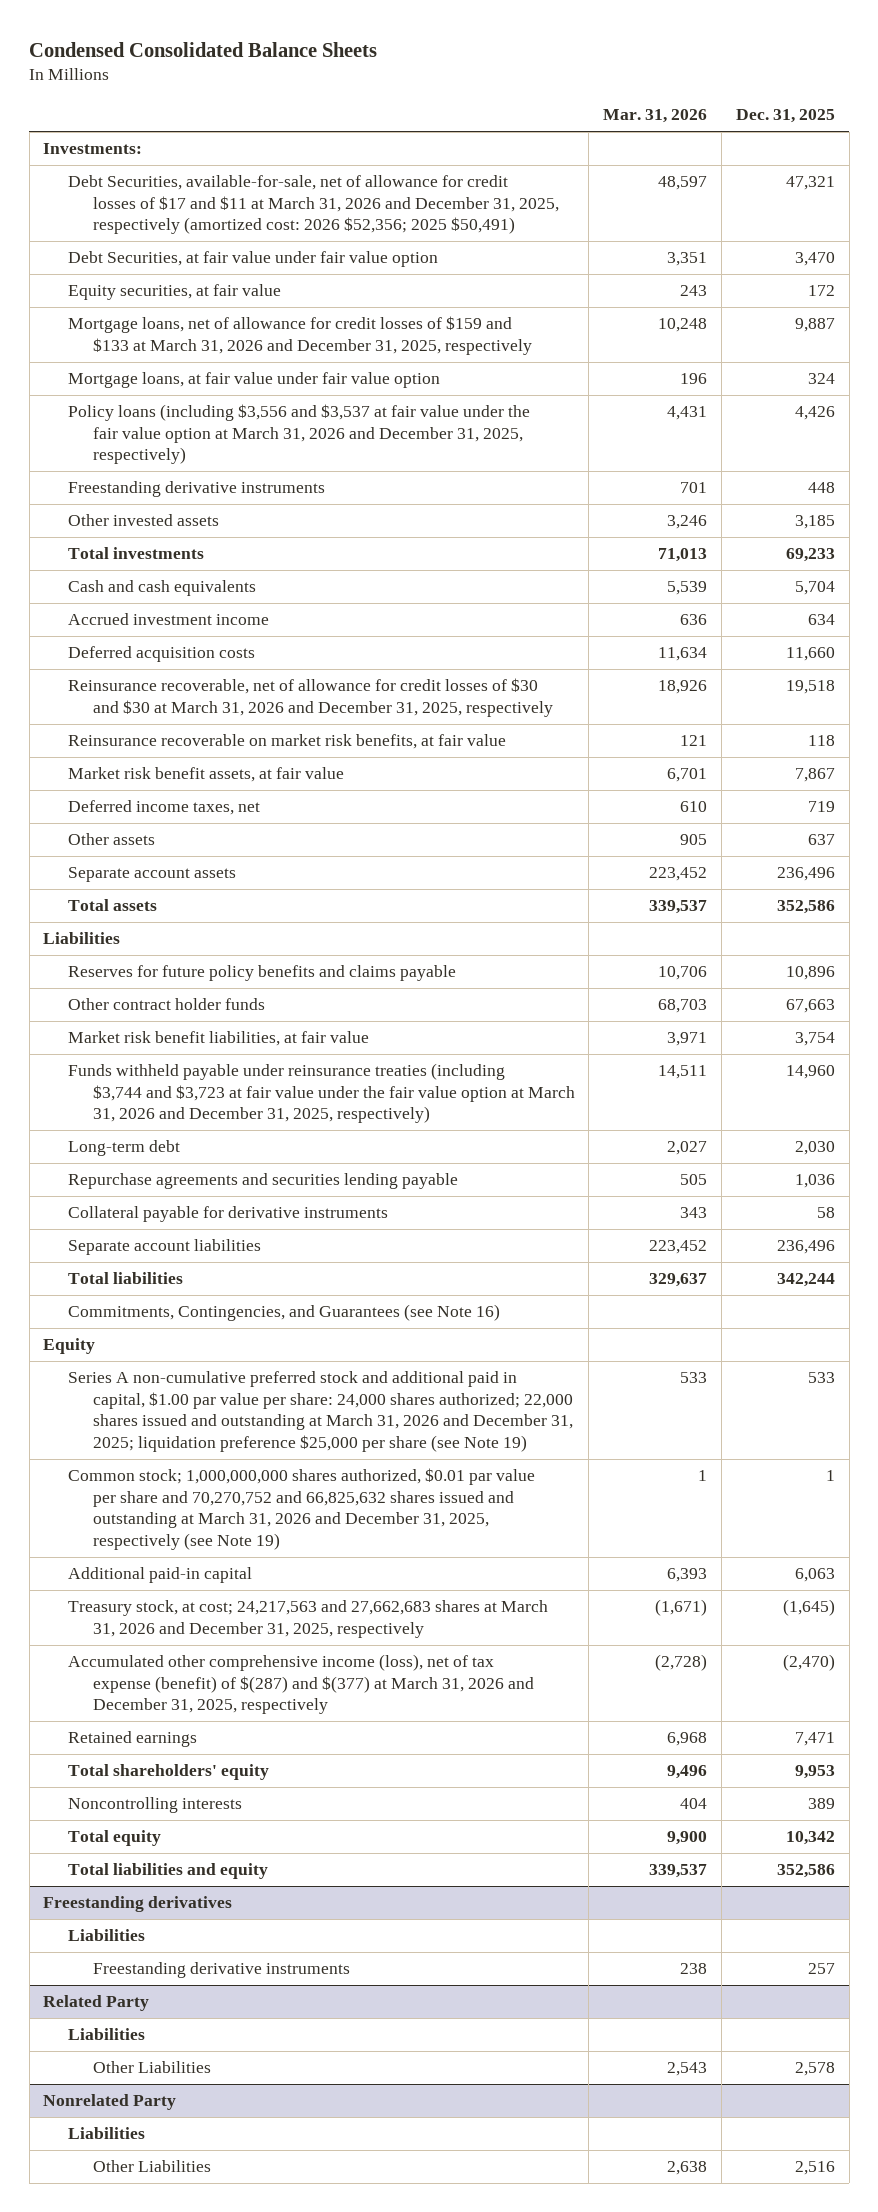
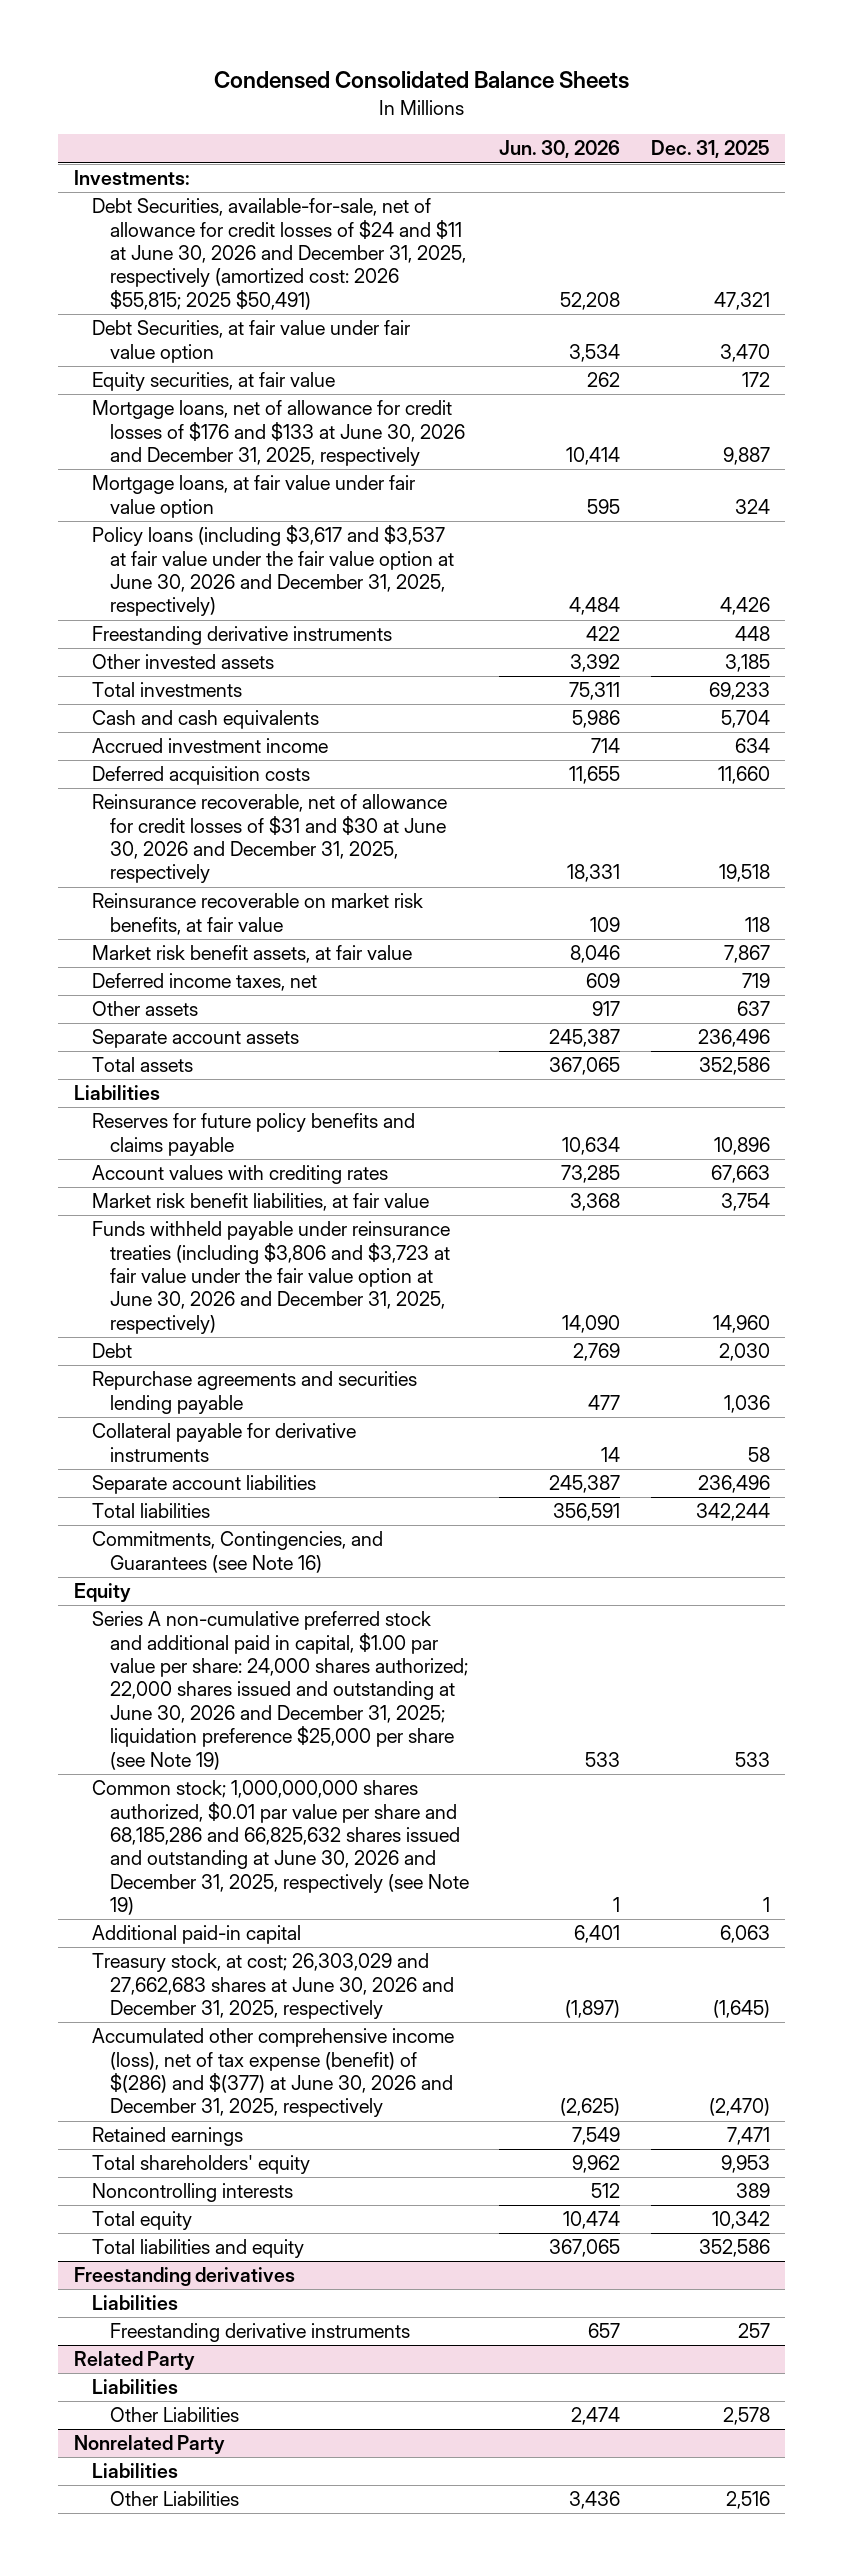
- | Mar. 31, 2026 | Dec. 31, 2025
+ | Jun. 30, 2026 | Dec. 31, 2025
- Debt Securities, available-for-sale, net of allowance for credit losses of $17 and $11 at March 31, 2026 and December 31, 2025, respectively (amortized cost: 2026 $52,356; 2025 $50,491) | 48,597 | 47,321
+ Debt Securities, available-for-sale, net of allowance for credit losses of $24 and $11 at June 30, 2026 and December 31, 2025, respectively (amortized cost: 2026 $55,815; 2025 $50,491) | 52,208 | 47,321
- Mortgage loans, net of allowance for credit losses of $159 and $133 at March 31, 2026 and December 31, 2025, respectively | 10,248 | 9,887
+ Mortgage loans, net of allowance for credit losses of $176 and $133 at June 30, 2026 and December 31, 2025, respectively | 10,414 | 9,887
- Policy loans (including $3,556 and $3,537 at fair value under the fair value option at March 31, 2026 and December 31, 2025, respectively) | 4,431 | 4,426
+ Policy loans (including $3,617 and $3,537 at fair value under the fair value option at June 30, 2026 and December 31, 2025, respectively) | 4,484 | 4,426
- Reinsurance recoverable, net of allowance for credit losses of $30 and $30 at March 31, 2026 and December 31, 2025, respectively | 18,926 | 19,518
+ Reinsurance recoverable, net of allowance for credit losses of $31 and $30 at June 30, 2026 and December 31, 2025, respectively | 18,331 | 19,518
- Other contract holder funds | 68,703 | 67,663
+ Account values with crediting rates | 73,285 | 67,663
- Funds withheld payable under reinsurance treaties (including $3,744 and $3,723 at fair value under the fair value option at March 31, 2026 and December 31, 2025, respectively) | 14,511 | 14,960
- Long-term debt | 2,027 | 2,030
+ Funds withheld payable under reinsurance treaties (including $3,806 and $3,723 at fair value under the fair value option at June 30, 2026 and December 31, 2025, respectively) | 14,090 | 14,960
+ Debt | 2,769 | 2,030
- Series A non-cumulative preferred stock and additional paid in capital, $1.00 par value per share: 24,000 shares authorized; 22,000 shares issued and outstanding at March 31, 2026 and December 31, 2025; liquidation preference $25,000 per share (see Note 19) | 533 | 533
- Common stock; 1,000,000,000 shares authorized, $0.01 par value per share and 70,270,752 and 66,825,632 shares issued and outstanding at March 31, 2026 and December 31, 2025, respectively (see Note 19) | 1 | 1
+ Series A non-cumulative preferred stock and additional paid in capital, $1.00 par value per share: 24,000 shares authorized; 22,000 shares issued and outstanding at June 30, 2026 and December 31, 2025; liquidation preference $25,000 per share (see Note 19) | 533 | 533
+ Common stock; 1,000,000,000 shares authorized, $0.01 par value per share and 68,185,286 and 66,825,632 shares issued and outstanding at June 30, 2026 and December 31, 2025, respectively (see Note 19) | 1 | 1
- Treasury stock, at cost; 24,217,563 and 27,662,683 shares at March 31, 2026 and December 31, 2025, respectively | (1,671) | (1,645)
- Accumulated other comprehensive income (loss), net of tax expense (benefit) of $(287) and $(377) at March 31, 2026 and December 31, 2025, respectively | (2,728) | (2,470)
+ Treasury stock, at cost; 26,303,029 and 27,662,683 shares at June 30, 2026 and December 31, 2025, respectively | (1,897) | (1,645)
+ Accumulated other comprehensive income (loss), net of tax expense (benefit) of $(286) and $(377) at June 30, 2026 and December 31, 2025, respectively | (2,625) | (2,470)

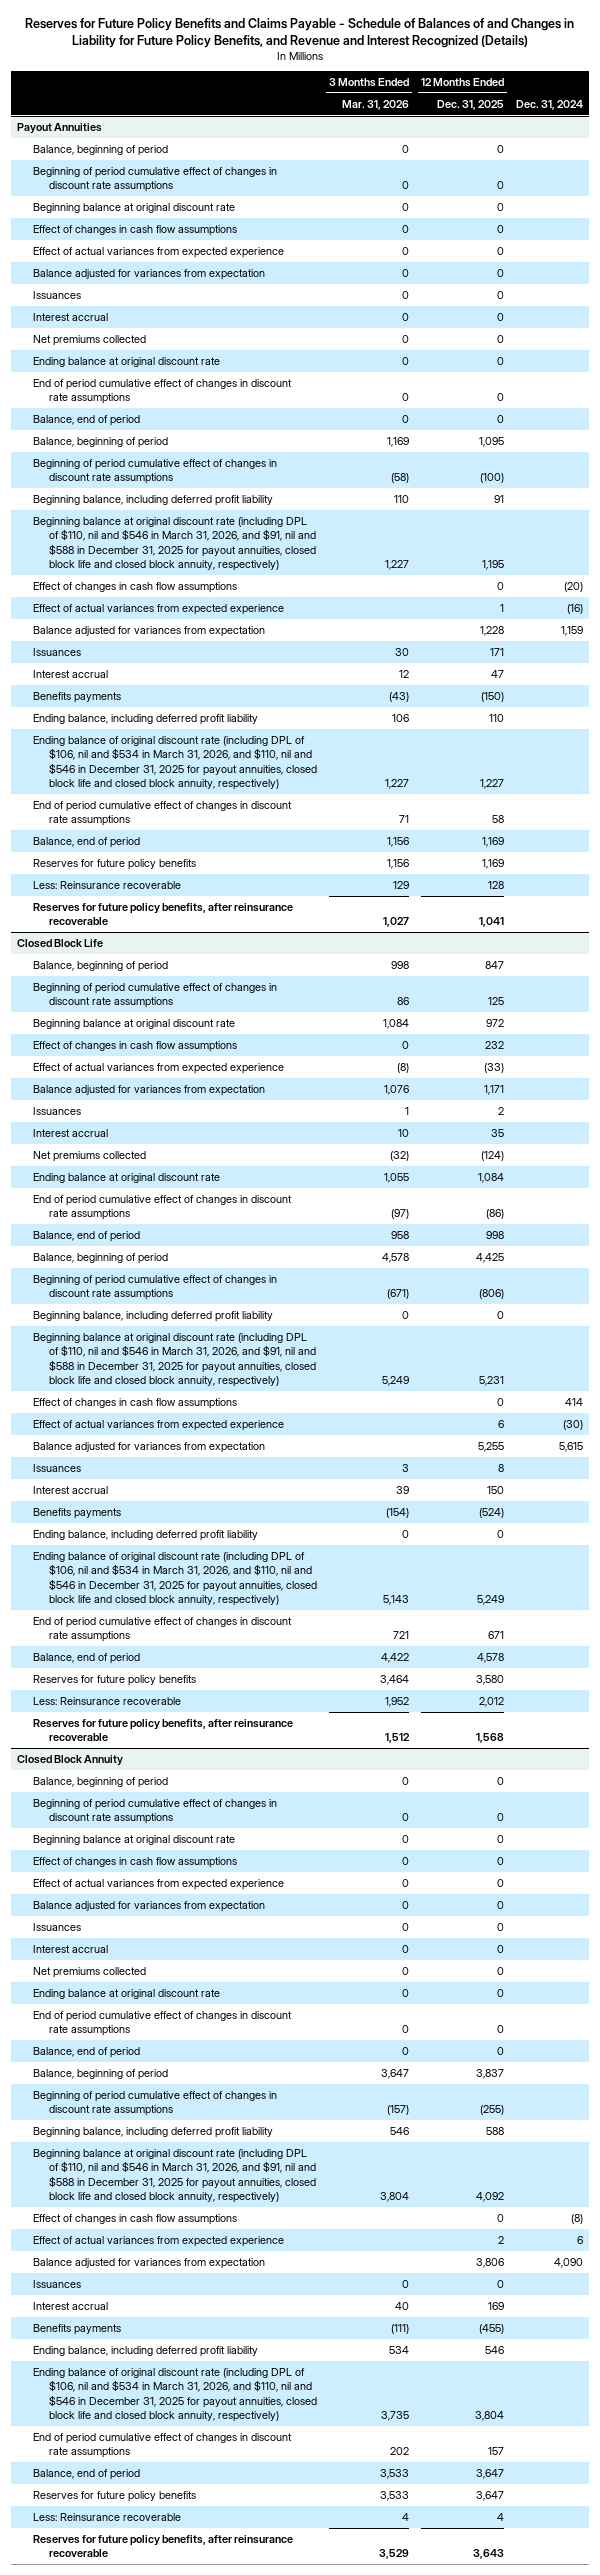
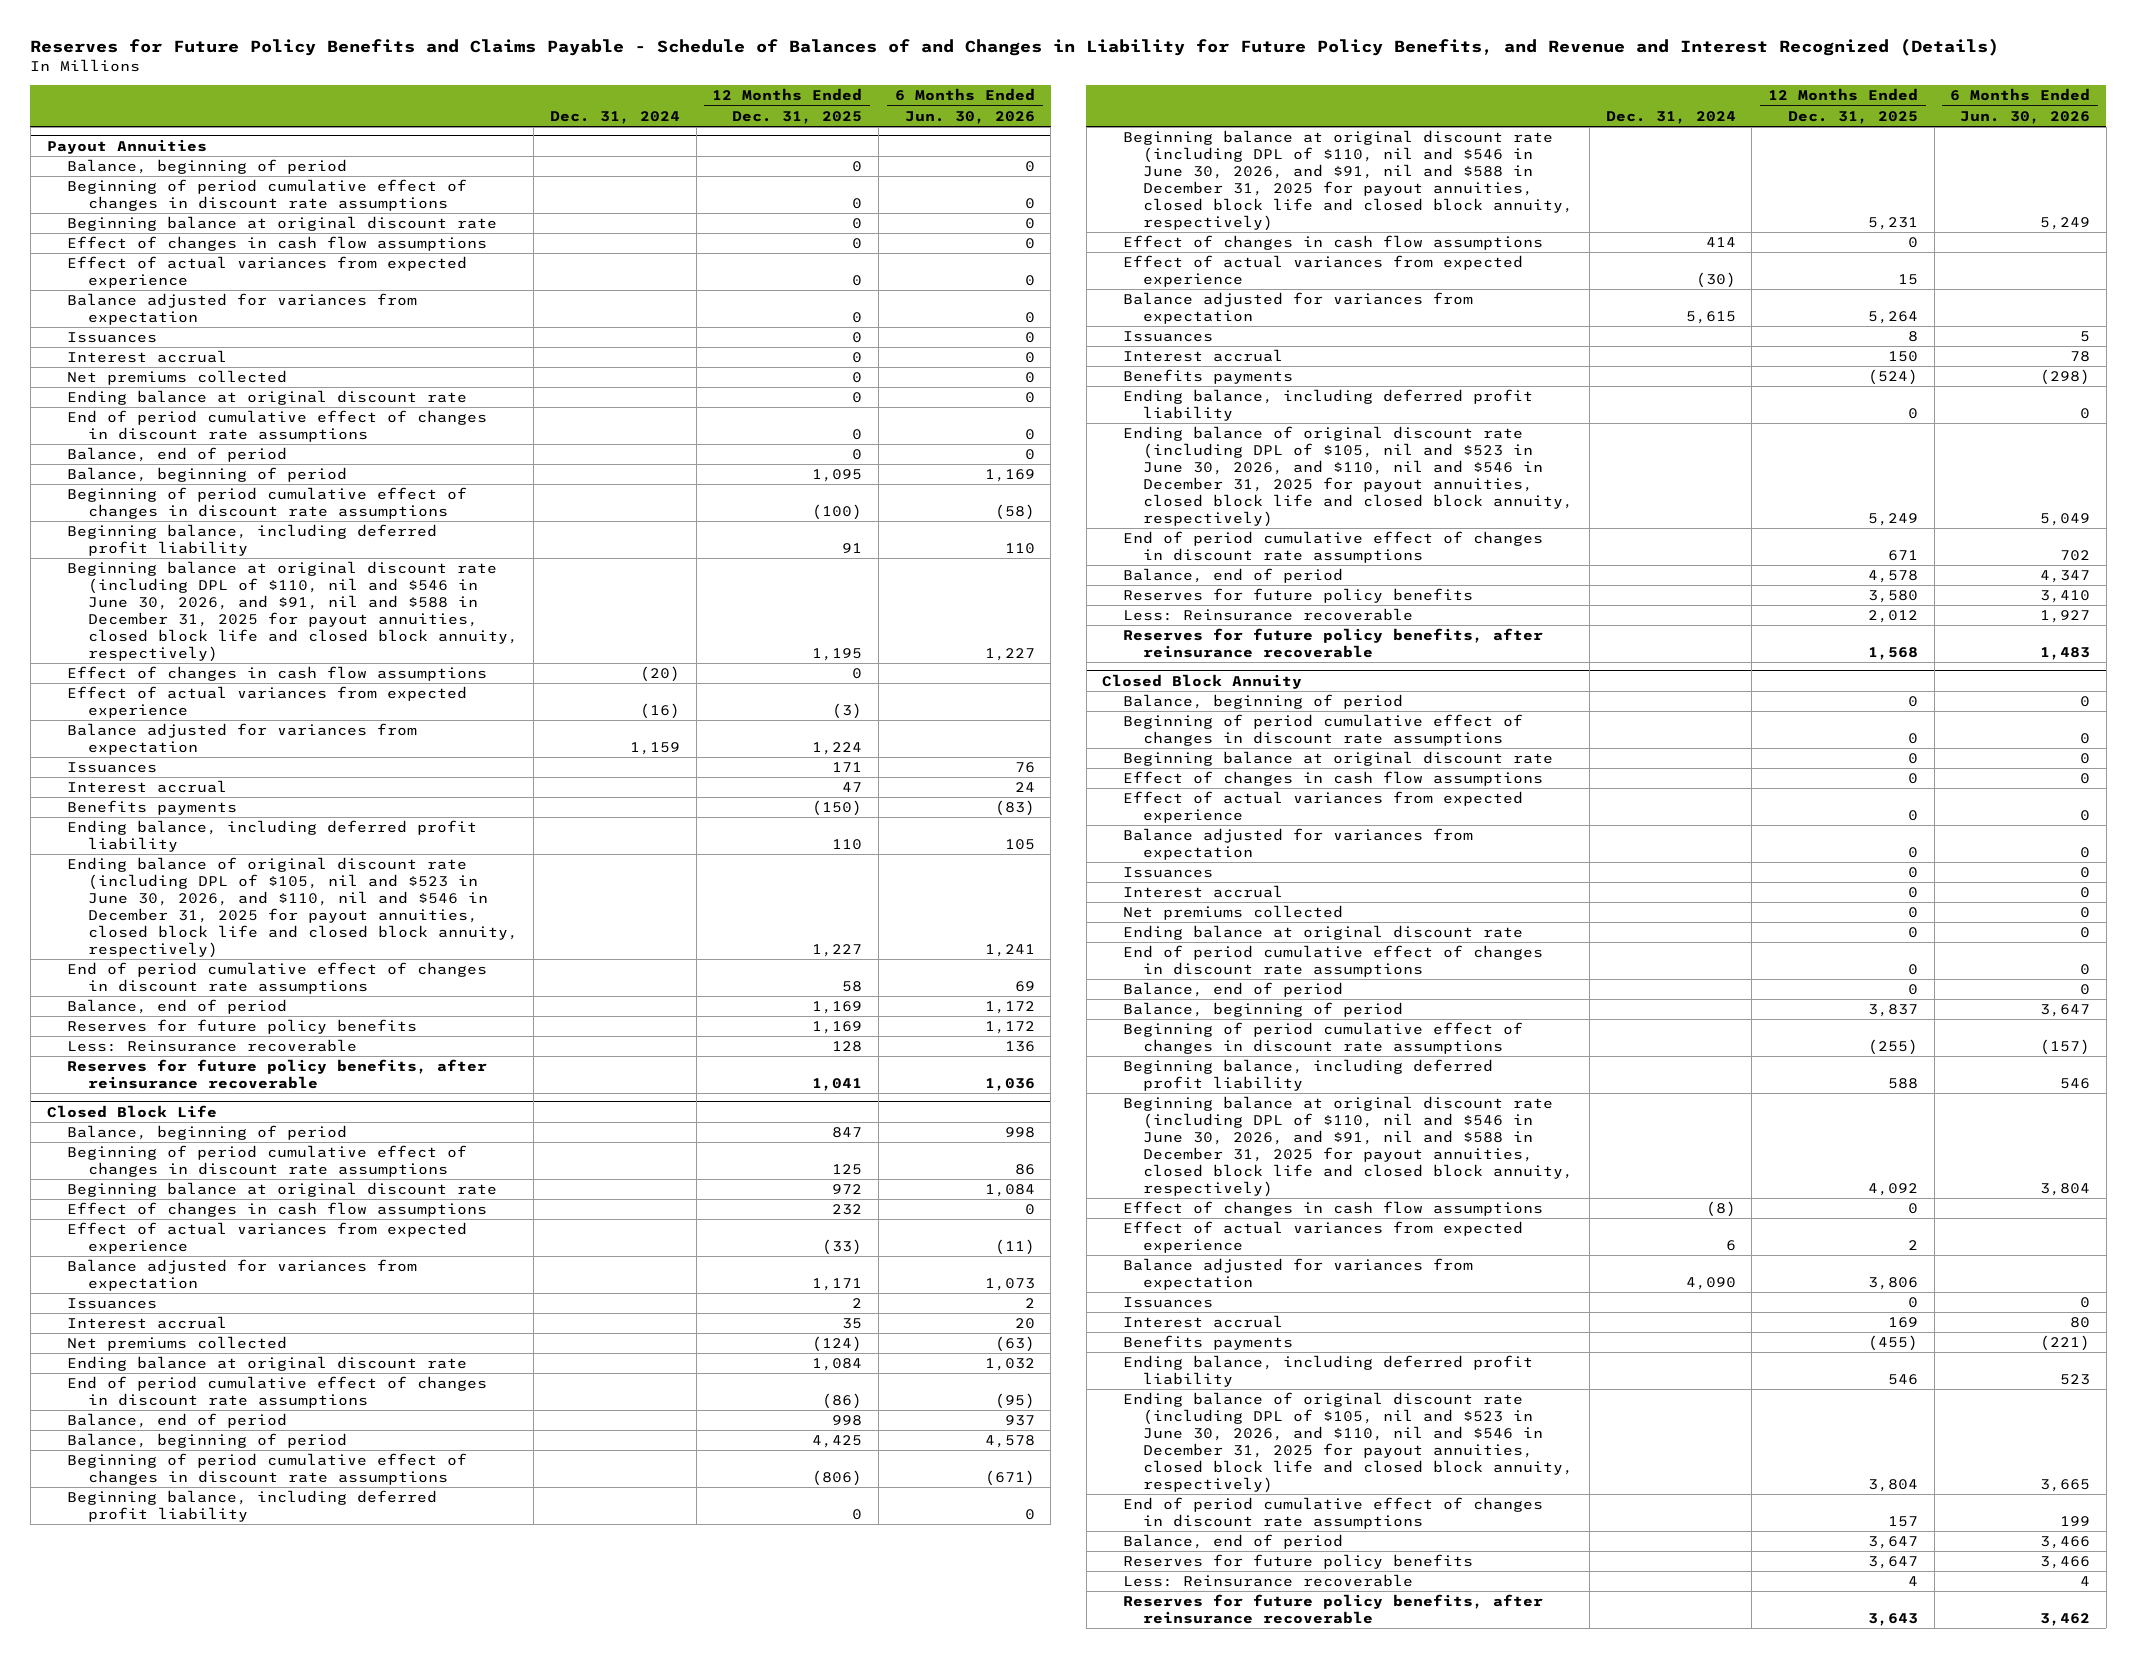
- | 3 Months Ended Mar. 31, 2026 | 12 Months Ended Dec. 31, 2025 | Dec. 31, 2024
+ | Dec. 31, 2024 | 12 Months Ended Dec. 31, 2025 | 6 Months Ended Jun. 30, 2026
@ Payout Annuities
- Beginning balance at original discount rate (including DPL of $110, nil and $546 in March 31, 2026, and $91, nil and $588 in December 31, 2025 for payout annuities, closed block life and closed block annuity, respectively) | 1,227 | 1,195 |
+ Beginning balance at original discount rate (including DPL of $110, nil and $546 in June 30, 2026, and $91, nil and $588 in December 31, 2025 for payout annuities, closed block life and closed block annuity, respectively) | | 1,195 | 1,227
- Effect of actual variances from expected experience | | 1 | (16)
- Balance adjusted for variances from expectation | | 1,228 | 1,159
+ Effect of actual variances from expected experience | (16) | (3) |
+ Balance adjusted for variances from expectation | 1,159 | 1,224 |
- Ending balance of original discount rate (including DPL of $106, nil and $534 in March 31, 2026, and $110, nil and $546 in December 31, 2025 for payout annuities, closed block life and closed block annuity, respectively) | 1,227 | 1,227 |
+ Ending balance of original discount rate (including DPL of $105, nil and $523 in June 30, 2026, and $110, nil and $546 in December 31, 2025 for payout annuities, closed block life and closed block annuity, respectively) | | 1,227 | 1,241
@ Closed Block Life
- Beginning balance at original discount rate (including DPL of $110, nil and $546 in March 31, 2026, and $91, nil and $588 in December 31, 2025 for payout annuities, closed block life and closed block annuity, respectively) | 5,249 | 5,231 |
+ Beginning balance at original discount rate (including DPL of $110, nil and $546 in June 30, 2026, and $91, nil and $588 in December 31, 2025 for payout annuities, closed block life and closed block annuity, respectively) | | 5,231 | 5,249
- Effect of actual variances from expected experience | | 6 | (30)
- Balance adjusted for variances from expectation | | 5,255 | 5,615
+ Effect of actual variances from expected experience | (30) | 15 |
+ Balance adjusted for variances from expectation | 5,615 | 5,264 |
- Ending balance of original discount rate (including DPL of $106, nil and $534 in March 31, 2026, and $110, nil and $546 in December 31, 2025 for payout annuities, closed block life and closed block annuity, respectively) | 5,143 | 5,249 |
+ Ending balance of original discount rate (including DPL of $105, nil and $523 in June 30, 2026, and $110, nil and $546 in December 31, 2025 for payout annuities, closed block life and closed block annuity, respectively) | | 5,249 | 5,049
@ Closed Block Annuity
- Beginning balance at original discount rate (including DPL of $110, nil and $546 in March 31, 2026, and $91, nil and $588 in December 31, 2025 for payout annuities, closed block life and closed block annuity, respectively) | 3,804 | 4,092 |
+ Beginning balance at original discount rate (including DPL of $110, nil and $546 in June 30, 2026, and $91, nil and $588 in December 31, 2025 for payout annuities, closed block life and closed block annuity, respectively) | | 4,092 | 3,804
- Ending balance of original discount rate (including DPL of $106, nil and $534 in March 31, 2026, and $110, nil and $546 in December 31, 2025 for payout annuities, closed block life and closed block annuity, respectively) | 3,735 | 3,804 |
+ Ending balance of original discount rate (including DPL of $105, nil and $523 in June 30, 2026, and $110, nil and $546 in December 31, 2025 for payout annuities, closed block life and closed block annuity, respectively) | | 3,804 | 3,665

